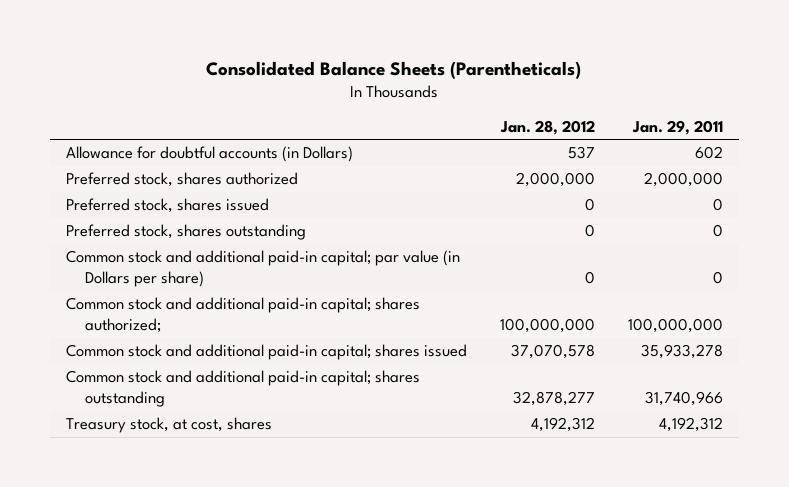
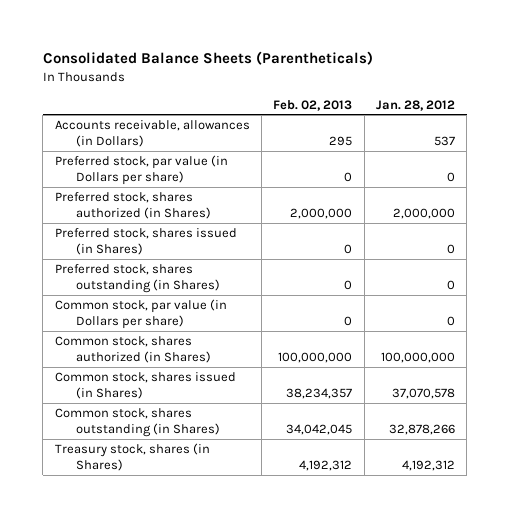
- | Jan. 28, 2012 | Jan. 29, 2011
+ | Feb. 02, 2013 | Jan. 28, 2012
- Allowance for doubtful accounts (in Dollars) | 537 | 602
- Preferred stock, shares authorized | 2,000,000 | 2,000,000
- Preferred stock, shares issued | 0 | 0
- Preferred stock, shares outstanding | 0 | 0
- Common stock and additional paid-in capital; par value (in Dollars per share) | 0 | 0
- Common stock and additional paid-in capital; shares authorized; | 100,000,000 | 100,000,000
- Common stock and additional paid-in capital; shares issued | 37,070,578 | 35,933,278
- Common stock and additional paid-in capital; shares outstanding | 32,878,277 | 31,740,966
- Treasury stock, at cost, shares | 4,192,312 | 4,192,312
+ Accounts receivable, allowances (in Dollars) | 295 | 537
+ Preferred stock, par value (in Dollars per share) | 0 | 0
+ Preferred stock, shares authorized (in Shares) | 2,000,000 | 2,000,000
+ Preferred stock, shares issued (in Shares) | 0 | 0
+ Preferred stock, shares outstanding (in Shares) | 0 | 0
+ Common stock, par value (in Dollars per share) | 0 | 0
+ Common stock, shares authorized (in Shares) | 100,000,000 | 100,000,000
+ Common stock, shares issued (in Shares) | 38,234,357 | 37,070,578
+ Common stock, shares outstanding (in Shares) | 34,042,045 | 32,878,266
+ Treasury stock, shares (in Shares) | 4,192,312 | 4,192,312

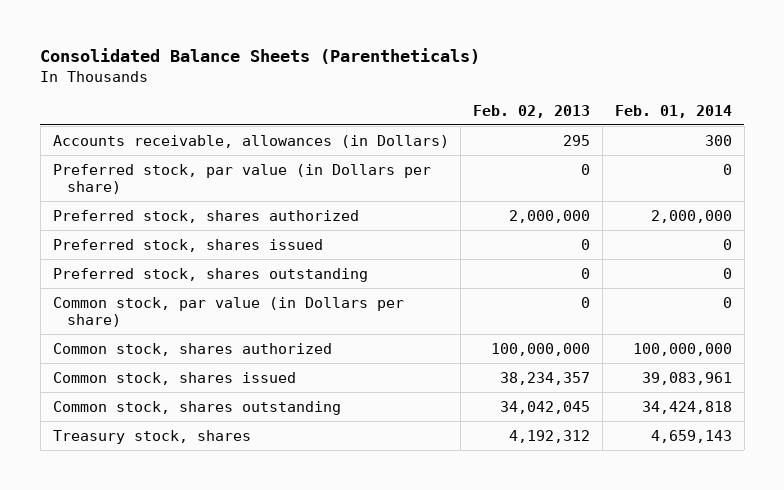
- | Feb. 02, 2013 | Jan. 28, 2012
+ | Feb. 02, 2013 | Feb. 01, 2014
- Preferred stock, shares authorized (in Shares) | 2,000,000 | 2,000,000
- Preferred stock, shares issued (in Shares) | 0 | 0
- Preferred stock, shares outstanding (in Shares) | 0 | 0
+ Preferred stock, shares authorized | 2,000,000 | 2,000,000
+ Preferred stock, shares issued | 0 | 0
+ Preferred stock, shares outstanding | 0 | 0
- Common stock, shares authorized (in Shares) | 100,000,000 | 100,000,000
- Common stock, shares issued (in Shares) | 38,234,357 | 37,070,578
- Common stock, shares outstanding (in Shares) | 34,042,045 | 32,878,266
- Treasury stock, shares (in Shares) | 4,192,312 | 4,192,312
+ Common stock, shares authorized | 100,000,000 | 100,000,000
+ Common stock, shares issued | 38,234,357 | 39,083,961
+ Common stock, shares outstanding | 34,042,045 | 34,424,818
+ Treasury stock, shares | 4,192,312 | 4,659,143

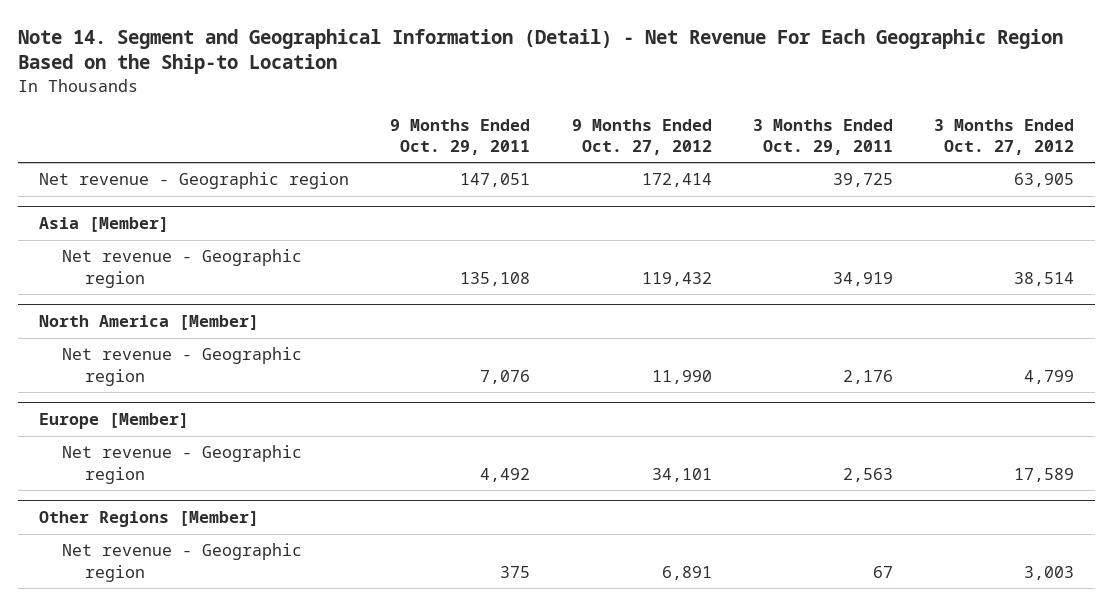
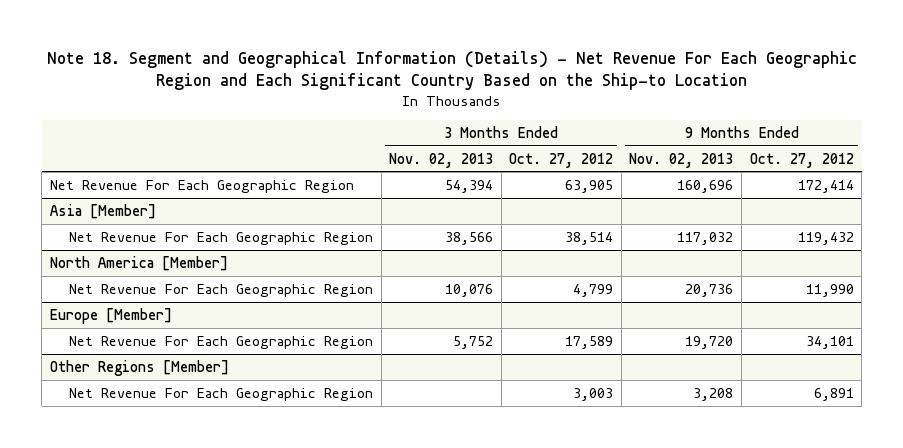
- Note 14. Segment and Geographical Information (Detail) - Net Revenue For Each Geographic Region Based on the Ship-to Location
+ Note 18. Segment and Geographical Information (Details) - Net Revenue For Each Geographic Region and Each Significant Country Based on the Ship-to Location
- | 9 Months Ended Oct. 29, 2011 | 9 Months Ended Oct. 27, 2012 | 3 Months Ended Oct. 29, 2011 | 3 Months Ended Oct. 27, 2012
+ | 3 Months Ended Nov. 02, 2013 | 3 Months Ended Oct. 27, 2012 | 9 Months Ended Nov. 02, 2013 | 9 Months Ended Oct. 27, 2012
- Net revenue - Geographic region | 147,051 | 172,414 | 39,725 | 63,905
+ Net Revenue For Each Geographic Region | 54,394 | 63,905 | 160,696 | 172,414
@ Asia [Member]
- Net revenue - Geographic region | 135,108 | 119,432 | 34,919 | 38,514
+ Net Revenue For Each Geographic Region | 38,566 | 38,514 | 117,032 | 119,432
@ North America [Member]
- Net revenue - Geographic region | 7,076 | 11,990 | 2,176 | 4,799
+ Net Revenue For Each Geographic Region | 10,076 | 4,799 | 20,736 | 11,990
@ Europe [Member]
- Net revenue - Geographic region | 4,492 | 34,101 | 2,563 | 17,589
+ Net Revenue For Each Geographic Region | 5,752 | 17,589 | 19,720 | 34,101
@ Other Regions [Member]
- Net revenue - Geographic region | 375 | 6,891 | 67 | 3,003
+ Net Revenue For Each Geographic Region | | 3,003 | 3,208 | 6,891

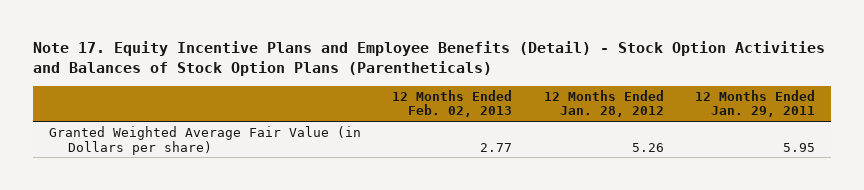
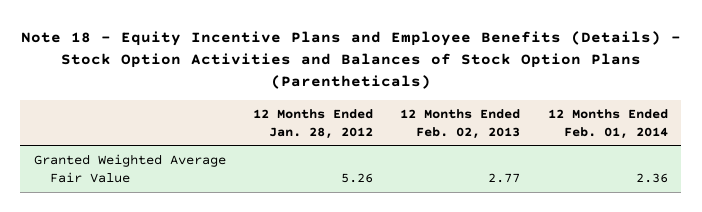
- Note 17. Equity Incentive Plans and Employee Benefits (Detail) - Stock Option Activities and Balances of Stock Option Plans (Parentheticals)
+ Note 18 - Equity Incentive Plans and Employee Benefits (Details) - Stock Option Activities and Balances of Stock Option Plans (Parentheticals)
- | 12 Months Ended Feb. 02, 2013 | 12 Months Ended Jan. 28, 2012 | 12 Months Ended Jan. 29, 2011
+ | 12 Months Ended Jan. 28, 2012 | 12 Months Ended Feb. 02, 2013 | 12 Months Ended Feb. 01, 2014
- Granted Weighted Average Fair Value (in Dollars per share) | 2.77 | 5.26 | 5.95
+ Granted Weighted Average Fair Value | 5.26 | 2.77 | 2.36

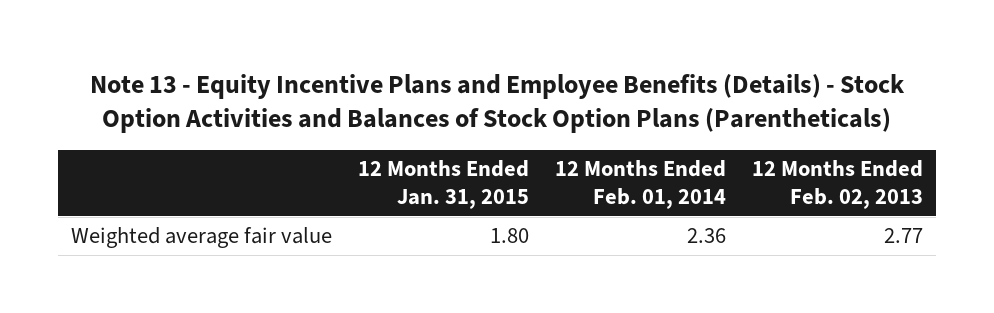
- Note 18 - Equity Incentive Plans and Employee Benefits (Details) - Stock Option Activities and Balances of Stock Option Plans (Parentheticals)
+ Note 13 - Equity Incentive Plans and Employee Benefits (Details) - Stock Option Activities and Balances of Stock Option Plans (Parentheticals)
- | 12 Months Ended Jan. 28, 2012 | 12 Months Ended Feb. 02, 2013 | 12 Months Ended Feb. 01, 2014
+ | 12 Months Ended Jan. 31, 2015 | 12 Months Ended Feb. 01, 2014 | 12 Months Ended Feb. 02, 2013
- Granted Weighted Average Fair Value | 5.26 | 2.77 | 2.36
+ Weighted average fair value | 1.80 | 2.36 | 2.77

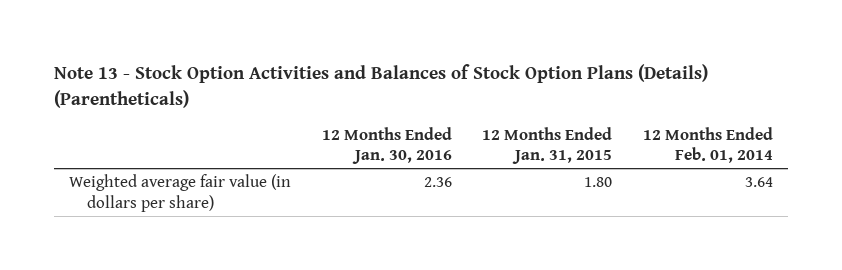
- Note 13 - Equity Incentive Plans and Employee Benefits (Details) - Stock Option Activities and Balances of Stock Option Plans (Parentheticals)
+ Note 13 - Stock Option Activities and Balances of Stock Option Plans (Details) (Parentheticals)
- | 12 Months Ended Jan. 31, 2015 | 12 Months Ended Feb. 01, 2014 | 12 Months Ended Feb. 02, 2013
+ | 12 Months Ended Jan. 30, 2016 | 12 Months Ended Jan. 31, 2015 | 12 Months Ended Feb. 01, 2014
- Weighted average fair value | 1.80 | 2.36 | 2.77
+ Weighted average fair value (in dollars per share) | 2.36 | 1.80 | 3.64

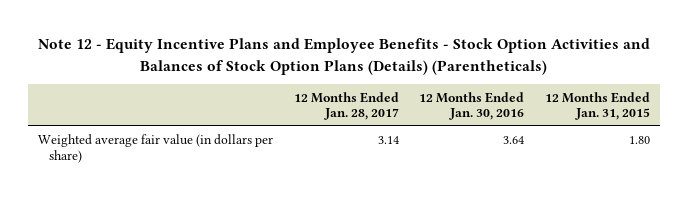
- Note 13 - Stock Option Activities and Balances of Stock Option Plans (Details) (Parentheticals)
+ Note 12 - Equity Incentive Plans and Employee Benefits - Stock Option Activities and Balances of Stock Option Plans (Details) (Parentheticals)
- | 12 Months Ended Jan. 30, 2016 | 12 Months Ended Jan. 31, 2015 | 12 Months Ended Feb. 01, 2014
+ | 12 Months Ended Jan. 28, 2017 | 12 Months Ended Jan. 30, 2016 | 12 Months Ended Jan. 31, 2015
- Weighted average fair value (in dollars per share) | 2.36 | 1.80 | 3.64
+ Weighted average fair value (in dollars per share) | 3.14 | 3.64 | 1.80

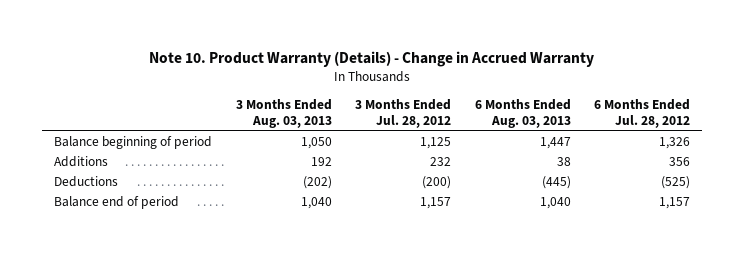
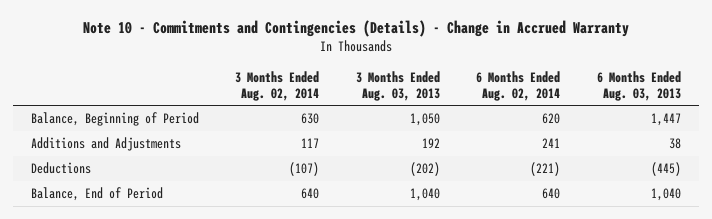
- Note 10. Product Warranty (Details) - Change in Accrued Warranty
+ Note 10 - Commitments and Contingencies (Details) - Change in Accrued Warranty
- | 3 Months Ended Aug. 03, 2013 | 3 Months Ended Jul. 28, 2012 | 6 Months Ended Aug. 03, 2013 | 6 Months Ended Jul. 28, 2012
+ | 3 Months Ended Aug. 02, 2014 | 3 Months Ended Aug. 03, 2013 | 6 Months Ended Aug. 02, 2014 | 6 Months Ended Aug. 03, 2013
- Balance beginning of period | 1,050 | 1,125 | 1,447 | 1,326
- Additions | 192 | 232 | 38 | 356
+ Balance, Beginning of Period | 630 | 1,050 | 620 | 1,447
+ Additions and Adjustments | 117 | 192 | 241 | 38
- Balance end of period | 1,040 | 1,157 | 1,040 | 1,157
+ Balance, End of Period | 640 | 1,040 | 640 | 1,040

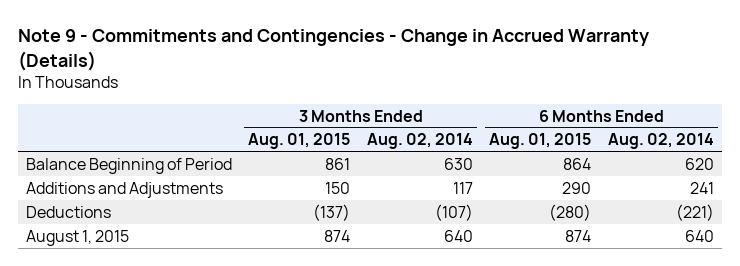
- Note 10 - Commitments and Contingencies (Details) - Change in Accrued Warranty
+ Note 9 - Commitments and Contingencies - Change in Accrued Warranty (Details)
- | 3 Months Ended Aug. 02, 2014 | 3 Months Ended Aug. 03, 2013 | 6 Months Ended Aug. 02, 2014 | 6 Months Ended Aug. 03, 2013
+ | 3 Months Ended Aug. 01, 2015 | 3 Months Ended Aug. 02, 2014 | 6 Months Ended Aug. 01, 2015 | 6 Months Ended Aug. 02, 2014
- Balance, Beginning of Period | 630 | 1,050 | 620 | 1,447
+ Balance Beginning of Period | 861 | 630 | 864 | 620
- Balance, End of Period | 640 | 1,040 | 640 | 1,040
+ August 1, 2015 | 874 | 640 | 874 | 640

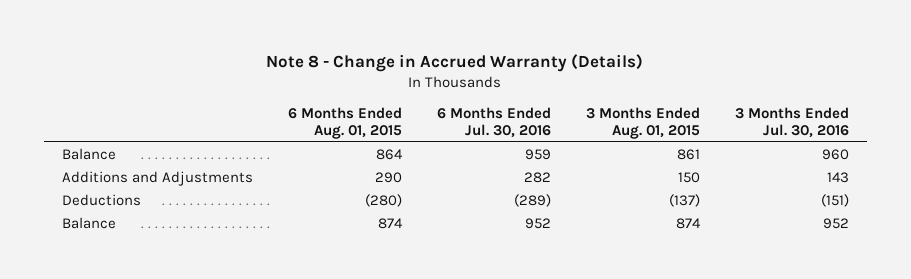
- Note 9 - Commitments and Contingencies - Change in Accrued Warranty (Details)
+ Note 8 - Change in Accrued Warranty (Details)
- | 3 Months Ended Aug. 01, 2015 | 3 Months Ended Aug. 02, 2014 | 6 Months Ended Aug. 01, 2015 | 6 Months Ended Aug. 02, 2014
+ | 6 Months Ended Aug. 01, 2015 | 6 Months Ended Jul. 30, 2016 | 3 Months Ended Aug. 01, 2015 | 3 Months Ended Jul. 30, 2016
- Balance Beginning of Period | 861 | 630 | 864 | 620
+ Balance | 864 | 959 | 861 | 960
- August 1, 2015 | 874 | 640 | 874 | 640
+ Balance | 874 | 952 | 874 | 952

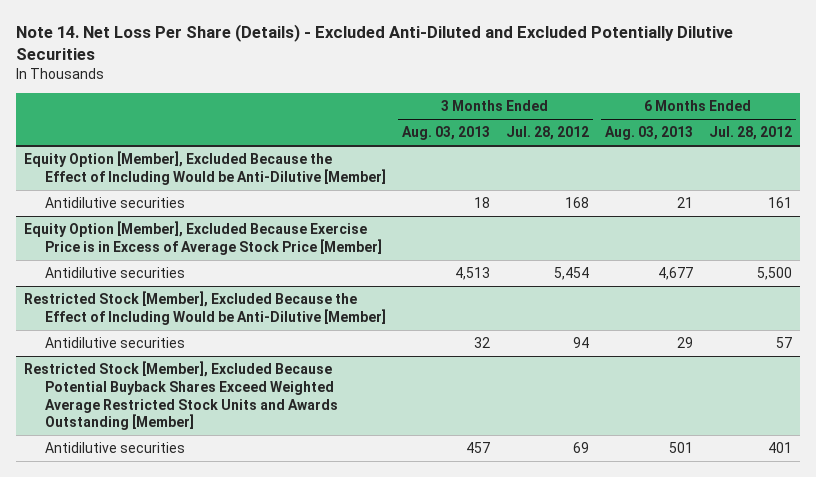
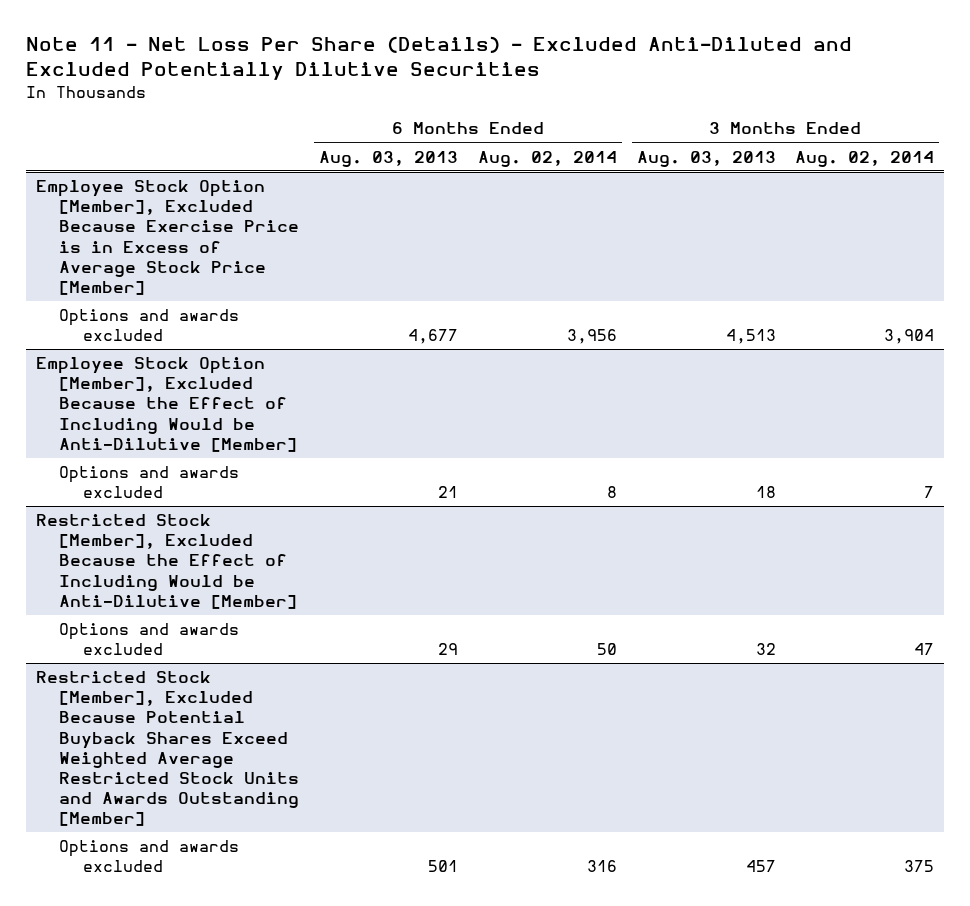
- Note 14. Net Loss Per Share (Details) - Excluded Anti-Diluted and Excluded Potentially Dilutive Securities
+ Note 11 - Net Loss Per Share (Details) - Excluded Anti-Diluted and Excluded Potentially Dilutive Securities
- | 3 Months Ended Aug. 03, 2013 | 3 Months Ended Jul. 28, 2012 | 6 Months Ended Aug. 03, 2013 | 6 Months Ended Jul. 28, 2012
+ | 6 Months Ended Aug. 03, 2013 | 6 Months Ended Aug. 02, 2014 | 3 Months Ended Aug. 03, 2013 | 3 Months Ended Aug. 02, 2014
- Equity Option [Member], Excluded Because the Effect of Including Would be Anti-Dilutive [Member]
- Antidilutive securities | 18 | 168 | 21 | 161
- Equity Option [Member], Excluded Because Exercise Price is in Excess of Average Stock Price [Member]
- Antidilutive securities | 4,513 | 5,454 | 4,677 | 5,500
+ Employee Stock Option [Member], Excluded Because Exercise Price is in Excess of Average Stock Price [Member]
+ Options and awards excluded | 4,677 | 3,956 | 4,513 | 3,904
+ Employee Stock Option [Member], Excluded Because the Effect of Including Would be Anti-Dilutive [Member]
+ Options and awards excluded | 21 | 8 | 18 | 7
@ Restricted Stock [Member], Excluded Because the Effect of Including Would be Anti-Dilutive [Member]
- Antidilutive securities | 32 | 94 | 29 | 57
+ Options and awards excluded | 29 | 50 | 32 | 47
@ Restricted Stock [Member], Excluded Because Potential Buyback Shares Exceed Weighted Average Restricted Stock Units and Awards Outstanding [Member]
- Antidilutive securities | 457 | 69 | 501 | 401
+ Options and awards excluded | 501 | 316 | 457 | 375

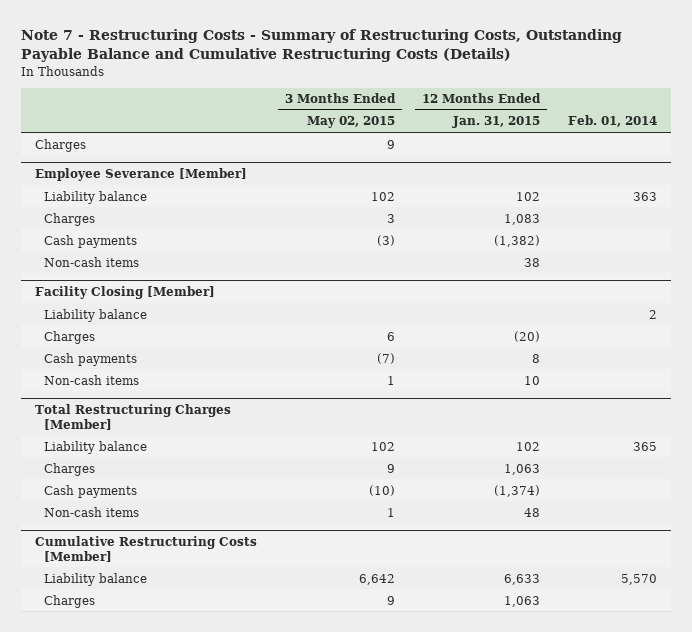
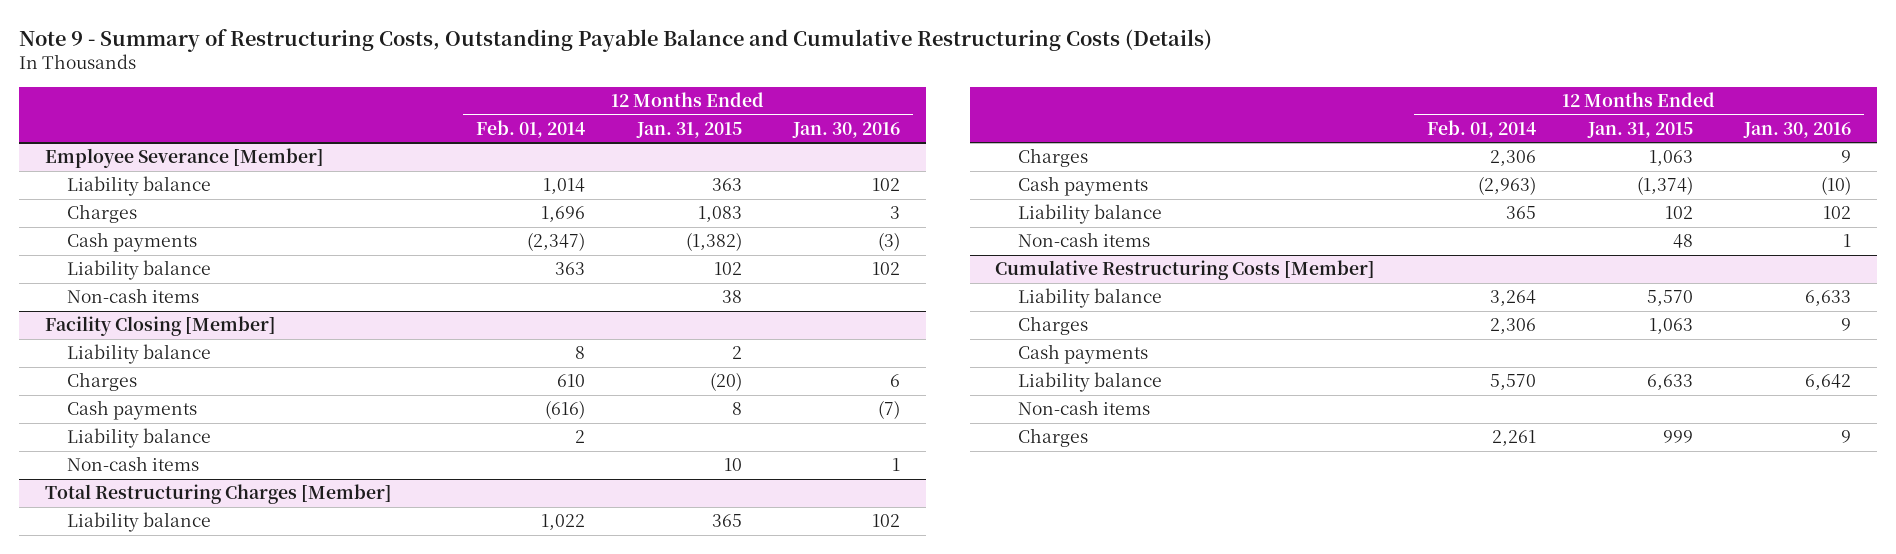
- Note 7 - Restructuring Costs - Summary of Restructuring Costs, Outstanding Payable Balance and Cumulative Restructuring Costs (Details)
+ Note 9 - Summary of Restructuring Costs, Outstanding Payable Balance and Cumulative Restructuring Costs (Details)
- | 3 Months Ended May 02, 2015 | 12 Months Ended Jan. 31, 2015 | Feb. 01, 2014
+ | 12 Months Ended Feb. 01, 2014 | 12 Months Ended Jan. 31, 2015 | 12 Months Ended Jan. 30, 2016
- Charges | 9 | |
@ Employee Severance [Member]
+ Liability balance | 1,014 | 363 | 102
moved down: Liability balance | 363 | 102 | 102
@ Facility Closing [Member]
+ Liability balance | 8 | 2 |
moved down: Liability balance | 2 | |
@ Total Restructuring Charges [Member]
+ Liability balance | 1,022 | 365 | 102
moved down: Liability balance | 365 | 102 | 102
@ Cumulative Restructuring Costs [Member]
+ Liability balance | 3,264 | 5,570 | 6,633
+ Cash payments
moved down: Liability balance | 5,570 | 6,633 | 6,642
+ Non-cash items
+ Charges | 2,261 | 999 | 9

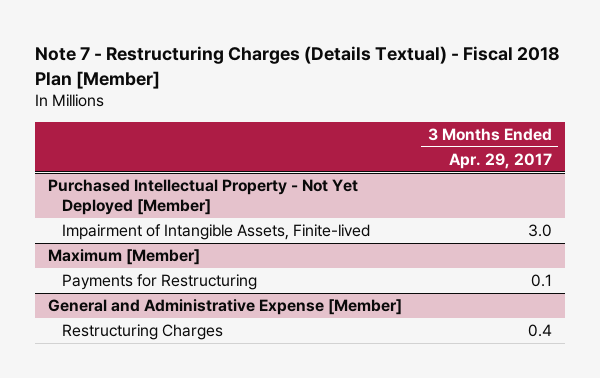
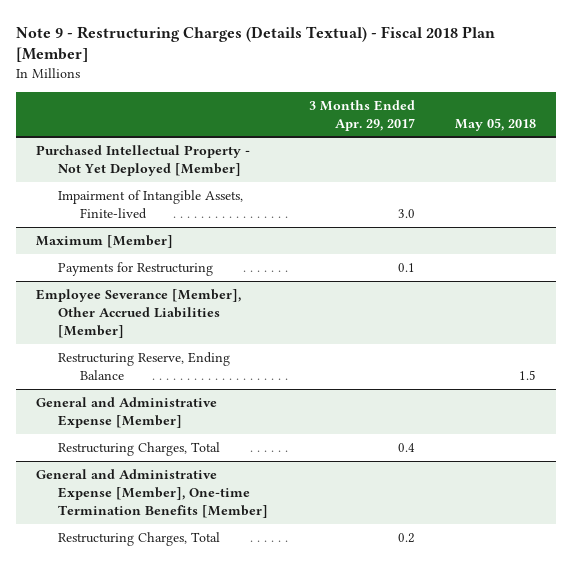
- Note 7 - Restructuring Charges (Details Textual) - Fiscal 2018 Plan [Member]
+ Note 9 - Restructuring Charges (Details Textual) - Fiscal 2018 Plan [Member]
- | 3 Months Ended Apr. 29, 2017
+ | 3 Months Ended Apr. 29, 2017 | May 05, 2018
+ Employee Severance [Member], Other Accrued Liabilities [Member]
+ Restructuring Reserve, Ending Balance | | 1.5
@ General and Administrative Expense [Member]
- Restructuring Charges | 0.4
+ Restructuring Charges, Total | 0.4 |
+ General and Administrative Expense [Member], One-time Termination Benefits [Member]
+ Restructuring Charges, Total | 0.2 |

